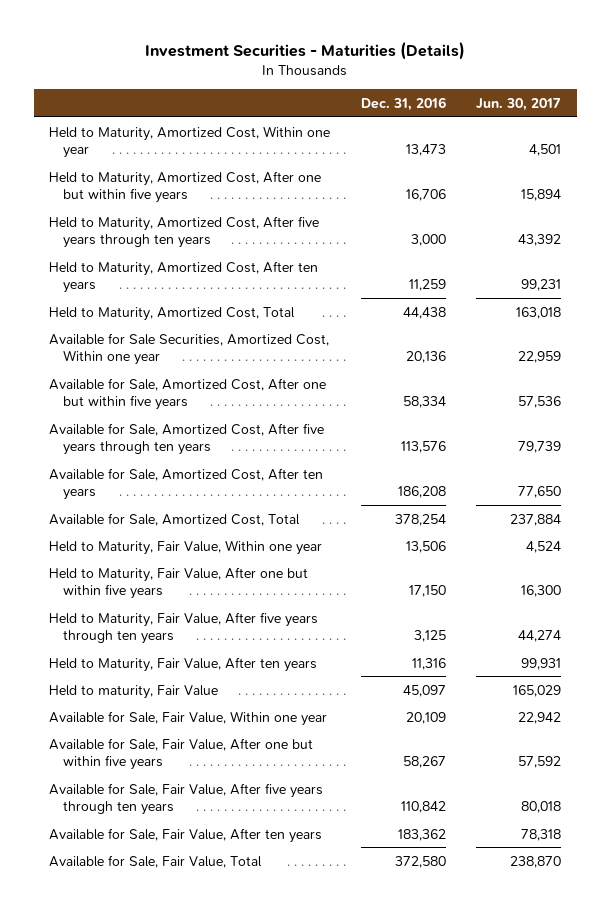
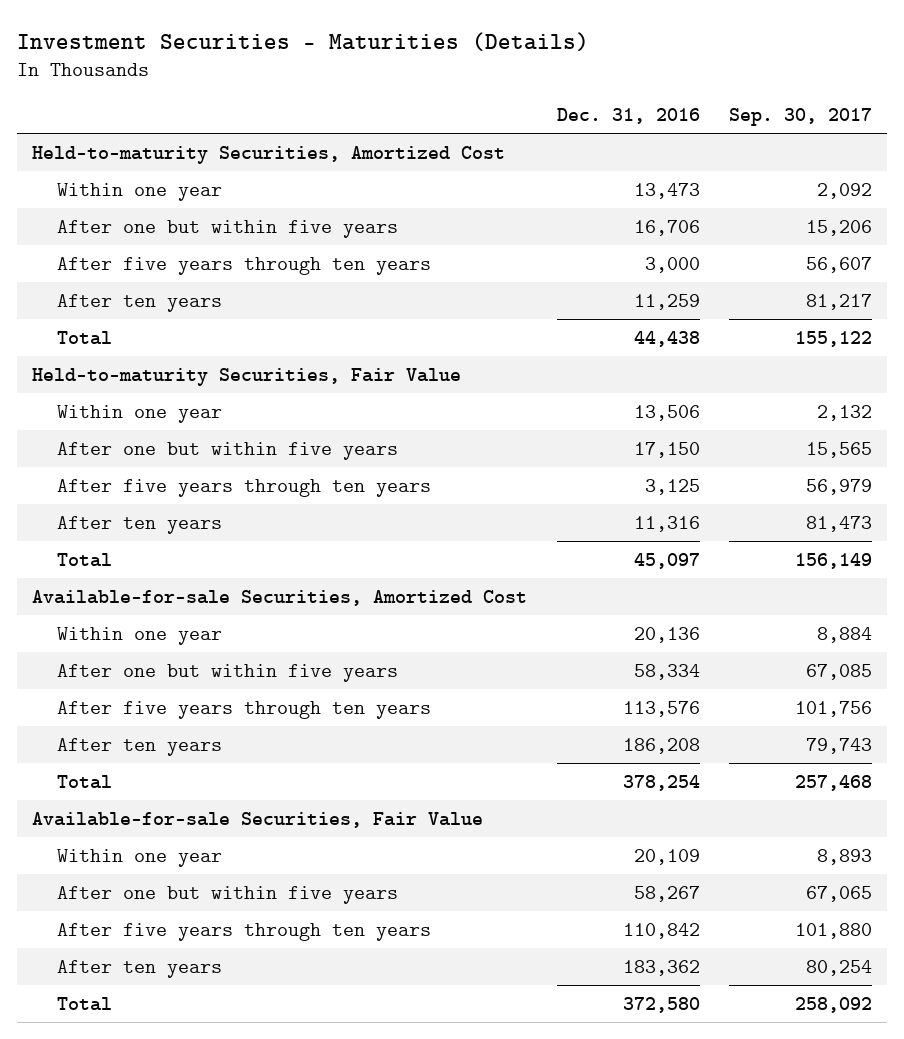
- | Dec. 31, 2016 | Jun. 30, 2017
+ | Dec. 31, 2016 | Sep. 30, 2017
- Held to Maturity, Amortized Cost, Within one year | 13,473 | 4,501
- Held to Maturity, Amortized Cost, After one but within five years | 16,706 | 15,894
- Held to Maturity, Amortized Cost, After five years through ten years | 3,000 | 43,392
- Held to Maturity, Amortized Cost, After ten years | 11,259 | 99,231
- Held to Maturity, Amortized Cost, Total | 44,438 | 163,018
- Available for Sale Securities, Amortized Cost, Within one year | 20,136 | 22,959
- Available for Sale, Amortized Cost, After one but within five years | 58,334 | 57,536
- Available for Sale, Amortized Cost, After five years through ten years | 113,576 | 79,739
- Available for Sale, Amortized Cost, After ten years | 186,208 | 77,650
- Available for Sale, Amortized Cost, Total | 378,254 | 237,884
- Held to Maturity, Fair Value, Within one year | 13,506 | 4,524
- Held to Maturity, Fair Value, After one but within five years | 17,150 | 16,300
- Held to Maturity, Fair Value, After five years through ten years | 3,125 | 44,274
- Held to Maturity, Fair Value, After ten years | 11,316 | 99,931
- Held to maturity, Fair Value | 45,097 | 165,029
- Available for Sale, Fair Value, Within one year | 20,109 | 22,942
- Available for Sale, Fair Value, After one but within five years | 58,267 | 57,592
- Available for Sale, Fair Value, After five years through ten years | 110,842 | 80,018
- Available for Sale, Fair Value, After ten years | 183,362 | 78,318
- Available for Sale, Fair Value, Total | 372,580 | 238,870
+ Held-to-maturity Securities, Amortized Cost
+ Within one year | 13,473 | 2,092
+ After one but within five years | 16,706 | 15,206
+ After five years through ten years | 3,000 | 56,607
+ After ten years | 11,259 | 81,217
+ Total | 44,438 | 155,122
+ Held-to-maturity Securities, Fair Value
+ Within one year | 13,506 | 2,132
+ After one but within five years | 17,150 | 15,565
+ After five years through ten years | 3,125 | 56,979
+ After ten years | 11,316 | 81,473
+ Total | 45,097 | 156,149
+ Available-for-sale Securities, Amortized Cost
+ Within one year | 20,136 | 8,884
+ After one but within five years | 58,334 | 67,085
+ After five years through ten years | 113,576 | 101,756
+ After ten years | 186,208 | 79,743
+ Total | 378,254 | 257,468
+ Available-for-sale Securities, Fair Value
+ Within one year | 20,109 | 8,893
+ After one but within five years | 58,267 | 67,065
+ After five years through ten years | 110,842 | 101,880
+ After ten years | 183,362 | 80,254
+ Total | 372,580 | 258,092

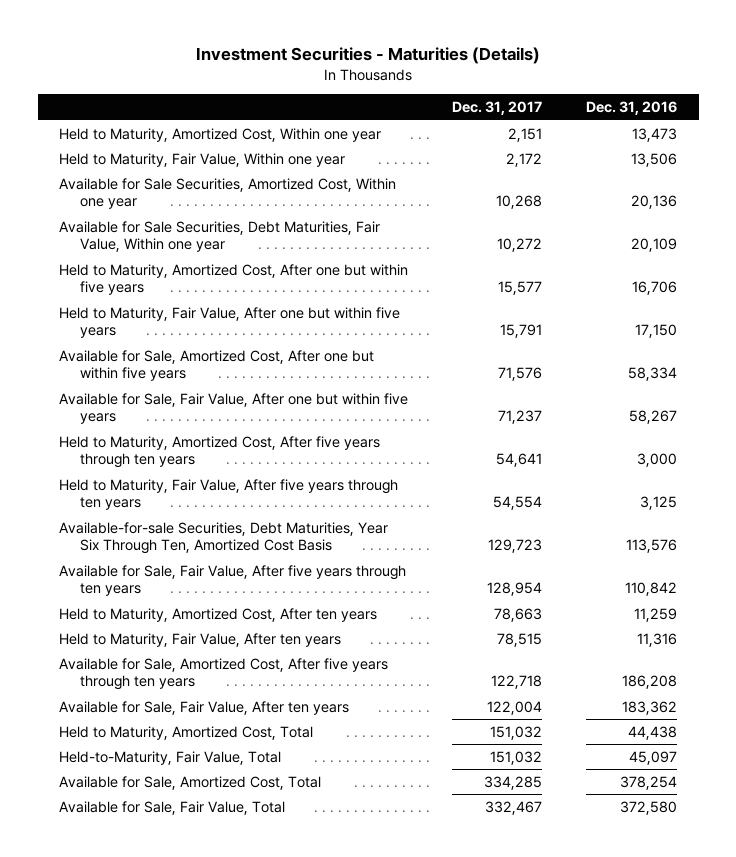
- | Dec. 31, 2016 | Sep. 30, 2017
+ | Dec. 31, 2017 | Dec. 31, 2016
- Held-to-maturity Securities, Amortized Cost
- Within one year | 13,473 | 2,092
- After one but within five years | 16,706 | 15,206
- After five years through ten years | 3,000 | 56,607
- After ten years | 11,259 | 81,217
- Total | 44,438 | 155,122
- Held-to-maturity Securities, Fair Value
- Within one year | 13,506 | 2,132
- After one but within five years | 17,150 | 15,565
- After five years through ten years | 3,125 | 56,979
- After ten years | 11,316 | 81,473
- Total | 45,097 | 156,149
- Available-for-sale Securities, Amortized Cost
- Within one year | 20,136 | 8,884
- After one but within five years | 58,334 | 67,085
- After five years through ten years | 113,576 | 101,756
- After ten years | 186,208 | 79,743
- Total | 378,254 | 257,468
- Available-for-sale Securities, Fair Value
- Within one year | 20,109 | 8,893
- After one but within five years | 58,267 | 67,065
- After five years through ten years | 110,842 | 101,880
- After ten years | 183,362 | 80,254
- Total | 372,580 | 258,092
+ Held to Maturity, Amortized Cost, Within one year | 2,151 | 13,473
+ Held to Maturity, Fair Value, Within one year | 2,172 | 13,506
+ Available for Sale Securities, Amortized Cost, Within one year | 10,268 | 20,136
+ Available for Sale Securities, Debt Maturities, Fair Value, Within one year | 10,272 | 20,109
+ Held to Maturity, Amortized Cost, After one but within five years | 15,577 | 16,706
+ Held to Maturity, Fair Value, After one but within five years | 15,791 | 17,150
+ Available for Sale, Amortized Cost, After one but within five years | 71,576 | 58,334
+ Available for Sale, Fair Value, After one but within five years | 71,237 | 58,267
+ Held to Maturity, Amortized Cost, After five years through ten years | 54,641 | 3,000
+ Held to Maturity, Fair Value, After five years through ten years | 54,554 | 3,125
+ Available-for-sale Securities, Debt Maturities, Year Six Through Ten, Amortized Cost Basis | 129,723 | 113,576
+ Available for Sale, Fair Value, After five years through ten years | 128,954 | 110,842
+ Held to Maturity, Amortized Cost, After ten years | 78,663 | 11,259
+ Held to Maturity, Fair Value, After ten years | 78,515 | 11,316
+ Available for Sale, Amortized Cost, After five years through ten years | 122,718 | 186,208
+ Available for Sale, Fair Value, After ten years | 122,004 | 183,362
+ Held to Maturity, Amortized Cost, Total | 151,032 | 44,438
+ Held-to-Maturity, Fair Value, Total | 151,032 | 45,097
+ Available for Sale, Amortized Cost, Total | 334,285 | 378,254
+ Available for Sale, Fair Value, Total | 332,467 | 372,580

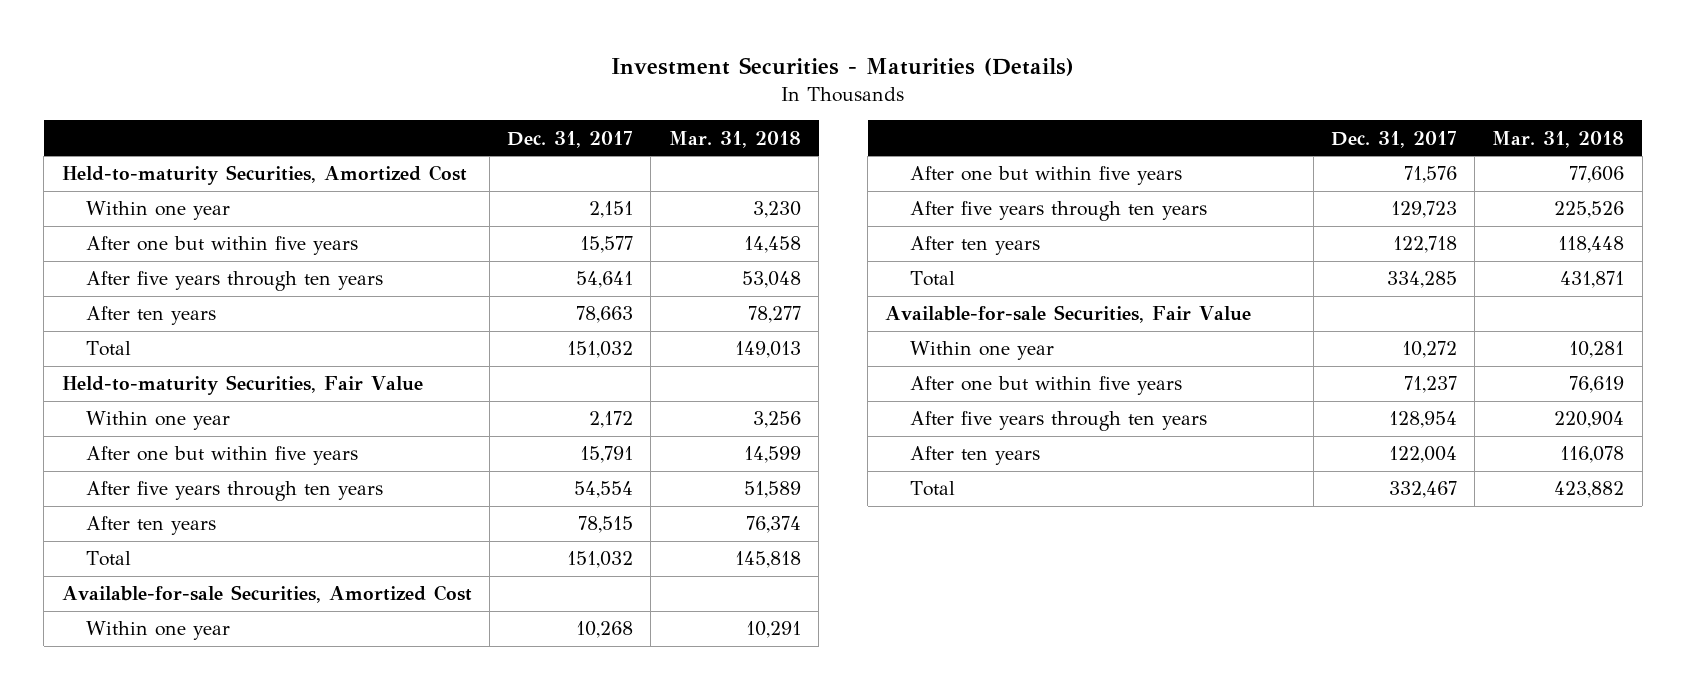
- | Dec. 31, 2017 | Dec. 31, 2016
+ | Dec. 31, 2017 | Mar. 31, 2018
- Held to Maturity, Amortized Cost, Within one year | 2,151 | 13,473
- Held to Maturity, Fair Value, Within one year | 2,172 | 13,506
- Available for Sale Securities, Amortized Cost, Within one year | 10,268 | 20,136
- Available for Sale Securities, Debt Maturities, Fair Value, Within one year | 10,272 | 20,109
- Held to Maturity, Amortized Cost, After one but within five years | 15,577 | 16,706
- Held to Maturity, Fair Value, After one but within five years | 15,791 | 17,150
- Available for Sale, Amortized Cost, After one but within five years | 71,576 | 58,334
- Available for Sale, Fair Value, After one but within five years | 71,237 | 58,267
- Held to Maturity, Amortized Cost, After five years through ten years | 54,641 | 3,000
- Held to Maturity, Fair Value, After five years through ten years | 54,554 | 3,125
- Available-for-sale Securities, Debt Maturities, Year Six Through Ten, Amortized Cost Basis | 129,723 | 113,576
- Available for Sale, Fair Value, After five years through ten years | 128,954 | 110,842
- Held to Maturity, Amortized Cost, After ten years | 78,663 | 11,259
- Held to Maturity, Fair Value, After ten years | 78,515 | 11,316
- Available for Sale, Amortized Cost, After five years through ten years | 122,718 | 186,208
- Available for Sale, Fair Value, After ten years | 122,004 | 183,362
- Held to Maturity, Amortized Cost, Total | 151,032 | 44,438
- Held-to-Maturity, Fair Value, Total | 151,032 | 45,097
- Available for Sale, Amortized Cost, Total | 334,285 | 378,254
- Available for Sale, Fair Value, Total | 332,467 | 372,580
+ Held-to-maturity Securities, Amortized Cost
+ Within one year | 2,151 | 3,230
+ After one but within five years | 15,577 | 14,458
+ After five years through ten years | 54,641 | 53,048
+ After ten years | 78,663 | 78,277
+ Total | 151,032 | 149,013
+ Held-to-maturity Securities, Fair Value
+ Within one year | 2,172 | 3,256
+ After one but within five years | 15,791 | 14,599
+ After five years through ten years | 54,554 | 51,589
+ After ten years | 78,515 | 76,374
+ Total | 151,032 | 145,818
+ Available-for-sale Securities, Amortized Cost
+ Within one year | 10,268 | 10,291
+ After one but within five years | 71,576 | 77,606
+ After five years through ten years | 129,723 | 225,526
+ After ten years | 122,718 | 118,448
+ Total | 334,285 | 431,871
+ Available-for-sale Securities, Fair Value
+ Within one year | 10,272 | 10,281
+ After one but within five years | 71,237 | 76,619
+ After five years through ten years | 128,954 | 220,904
+ After ten years | 122,004 | 116,078
+ Total | 332,467 | 423,882

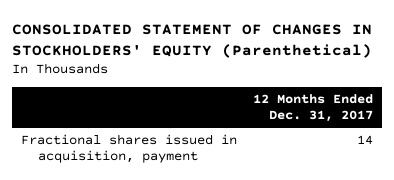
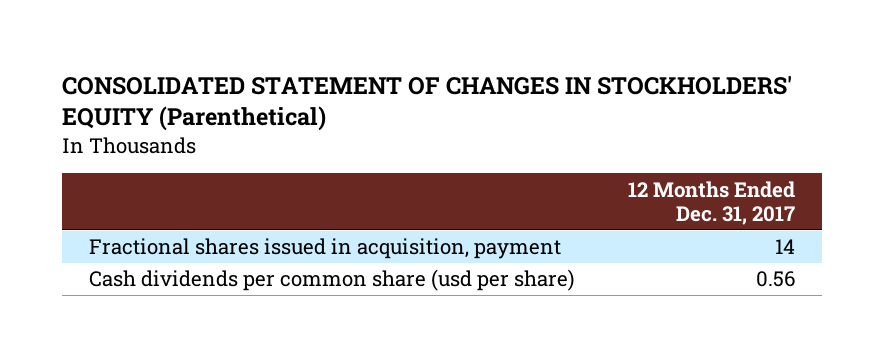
+ Cash dividends per common share (usd per share) | 0.56

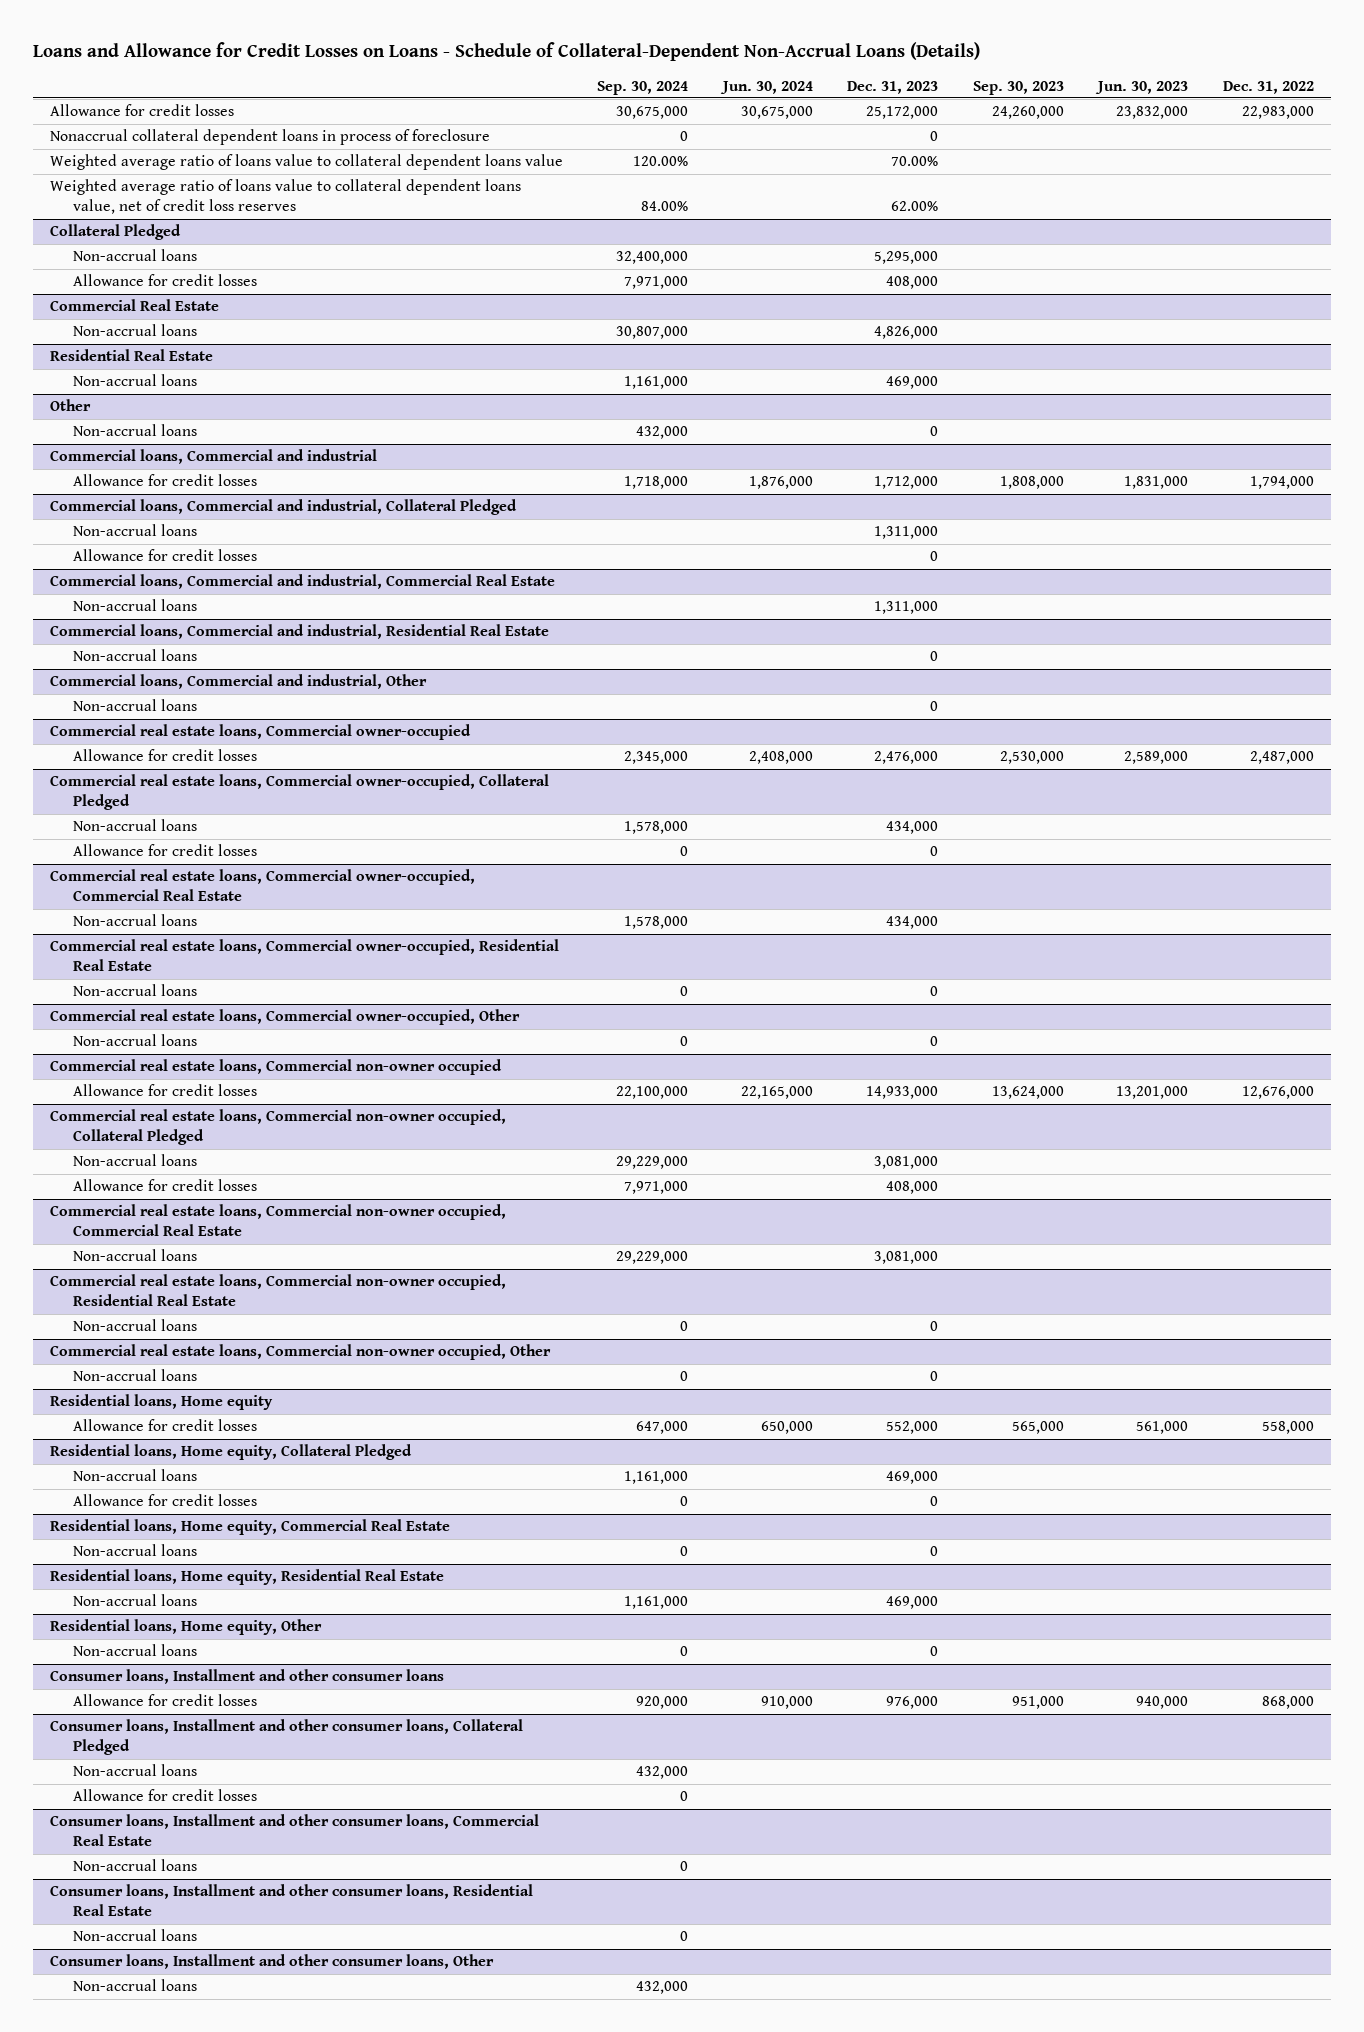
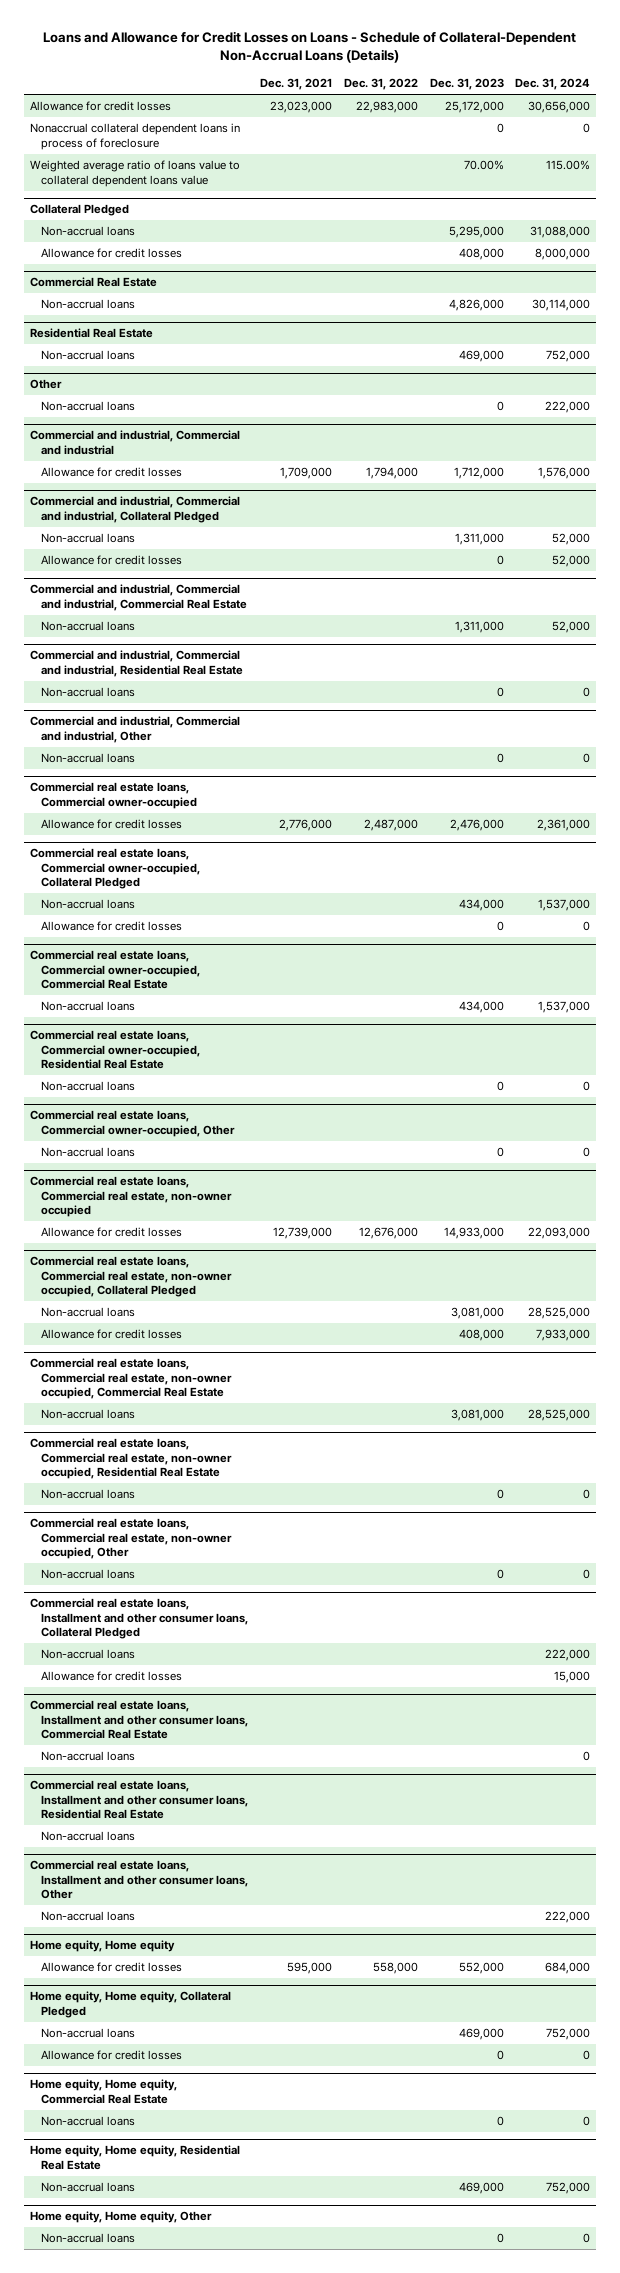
- | Sep. 30, 2024 | Jun. 30, 2024 | Dec. 31, 2023 | Sep. 30, 2023 | Jun. 30, 2023 | Dec. 31, 2022
+ | Dec. 31, 2021 | Dec. 31, 2022 | Dec. 31, 2023 | Dec. 31, 2024
- Weighted average ratio of loans value to collateral dependent loans value, net of credit loss reserves | 84.00% | | 62.00% | | |
- Commercial loans, Commercial and industrial
+ Commercial and industrial, Commercial and industrial
- Commercial loans, Commercial and industrial, Collateral Pledged
+ Commercial and industrial, Commercial and industrial, Collateral Pledged
- Commercial loans, Commercial and industrial, Commercial Real Estate
+ Commercial and industrial, Commercial and industrial, Commercial Real Estate
- Commercial loans, Commercial and industrial, Residential Real Estate
+ Commercial and industrial, Commercial and industrial, Residential Real Estate
- Commercial loans, Commercial and industrial, Other
+ Commercial and industrial, Commercial and industrial, Other
- Commercial real estate loans, Commercial non-owner occupied
+ Commercial real estate loans, Commercial real estate, non-owner occupied
- Commercial real estate loans, Commercial non-owner occupied, Collateral Pledged
+ Commercial real estate loans, Commercial real estate, non-owner occupied, Collateral Pledged
- Commercial real estate loans, Commercial non-owner occupied, Commercial Real Estate
+ Commercial real estate loans, Commercial real estate, non-owner occupied, Commercial Real Estate
- Commercial real estate loans, Commercial non-owner occupied, Residential Real Estate
+ Commercial real estate loans, Commercial real estate, non-owner occupied, Residential Real Estate
- Commercial real estate loans, Commercial non-owner occupied, Other
+ Commercial real estate loans, Commercial real estate, non-owner occupied, Other
- Residential loans, Home equity
+ Commercial real estate loans, Installment and other consumer loans, Collateral Pledged
+ Non-accrual loans | | | | 222,000
+ Allowance for credit losses | | | | 15,000
+ Commercial real estate loans, Installment and other consumer loans, Commercial Real Estate
+ Non-accrual loans | | | | 0
+ Commercial real estate loans, Installment and other consumer loans, Residential Real Estate
+ Non-accrual loans
+ Commercial real estate loans, Installment and other consumer loans, Other
+ Non-accrual loans | | | | 222,000
+ Home equity, Home equity
- Residential loans, Home equity, Collateral Pledged
+ Home equity, Home equity, Collateral Pledged
- Residential loans, Home equity, Commercial Real Estate
+ Home equity, Home equity, Commercial Real Estate
- Residential loans, Home equity, Residential Real Estate
+ Home equity, Home equity, Residential Real Estate
- Residential loans, Home equity, Other
+ Home equity, Home equity, Other
- Consumer loans, Installment and other consumer loans
- Allowance for credit losses | 920,000 | 910,000 | 976,000 | 951,000 | 940,000 | 868,000
- Consumer loans, Installment and other consumer loans, Collateral Pledged
- Non-accrual loans | 432,000 | | | | |
- Allowance for credit losses | 0 | | | | |
- Consumer loans, Installment and other consumer loans, Commercial Real Estate
- Non-accrual loans | 0 | | | | |
- Consumer loans, Installment and other consumer loans, Residential Real Estate
- Non-accrual loans | 0 | | | | |
- Consumer loans, Installment and other consumer loans, Other
- Non-accrual loans | 432,000 | | | | |

